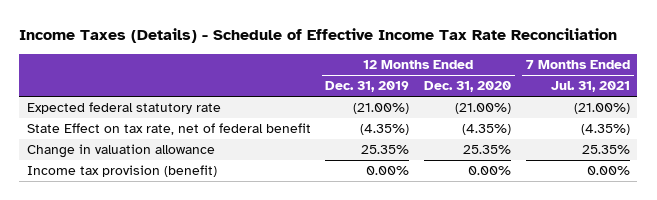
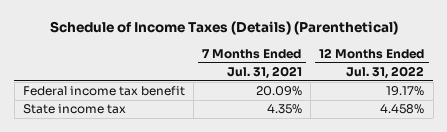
- Income Taxes (Details) - Schedule of Effective Income Tax Rate Reconciliation
+ Schedule of Income Taxes (Details) (Parenthetical)
- | 12 Months Ended Dec. 31, 2019 | 12 Months Ended Dec. 31, 2020 | 7 Months Ended Jul. 31, 2021
+ | 7 Months Ended Jul. 31, 2021 | 12 Months Ended Jul. 31, 2022
- Expected federal statutory rate | (21.00%) | (21.00%) | (21.00%)
- State Effect on tax rate, net of federal benefit | (4.35%) | (4.35%) | (4.35%)
- Change in valuation allowance | 25.35% | 25.35% | 25.35%
- Income tax provision (benefit) | 0.00% | 0.00% | 0.00%
+ Federal income tax benefit | 20.09% | 19.17%
+ State income tax | 4.35% | 4.458%

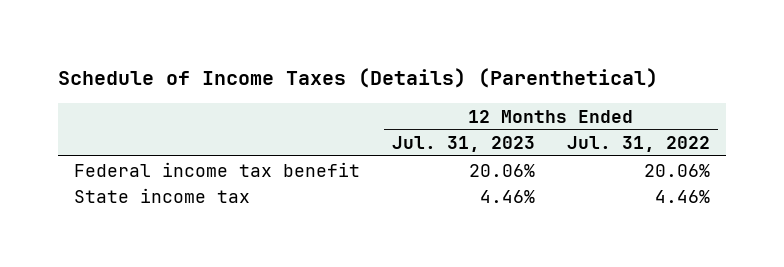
- | 7 Months Ended Jul. 31, 2021 | 12 Months Ended Jul. 31, 2022
+ | 12 Months Ended Jul. 31, 2023 | 12 Months Ended Jul. 31, 2022
- Federal income tax benefit | 20.09% | 19.17%
- State income tax | 4.35% | 4.458%
+ Federal income tax benefit | 20.06% | 20.06%
+ State income tax | 4.46% | 4.46%

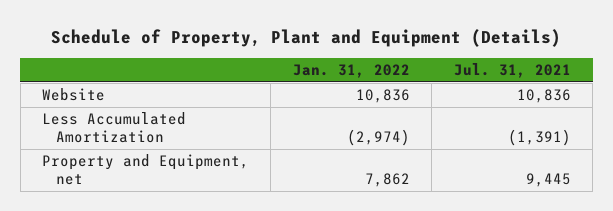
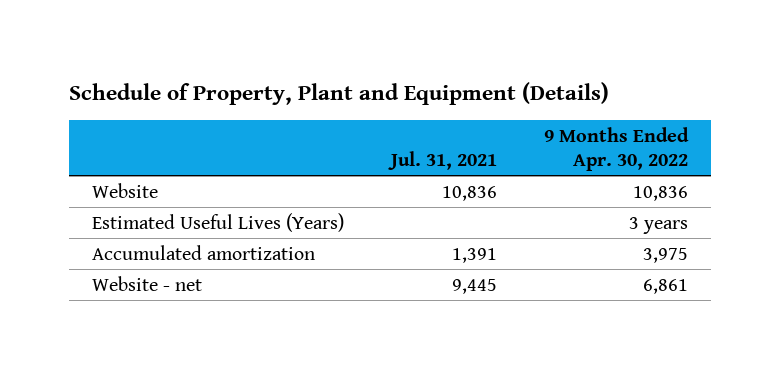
- | Jan. 31, 2022 | Jul. 31, 2021
+ | Jul. 31, 2021 | 9 Months Ended Apr. 30, 2022
- Less Accumulated Amortization | (2,974) | (1,391)
- Property and Equipment, net | 7,862 | 9,445
+ Estimated Useful Lives (Years) | | 3 years
+ Accumulated amortization | 1,391 | 3,975
+ Website - net | 9,445 | 6,861

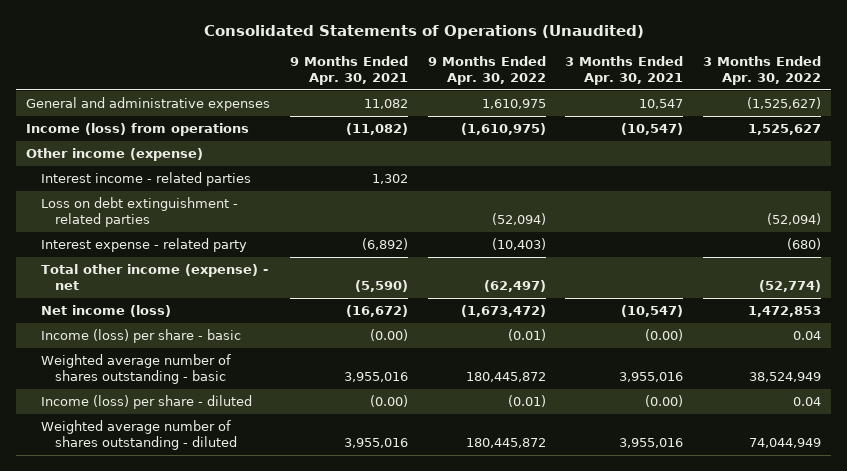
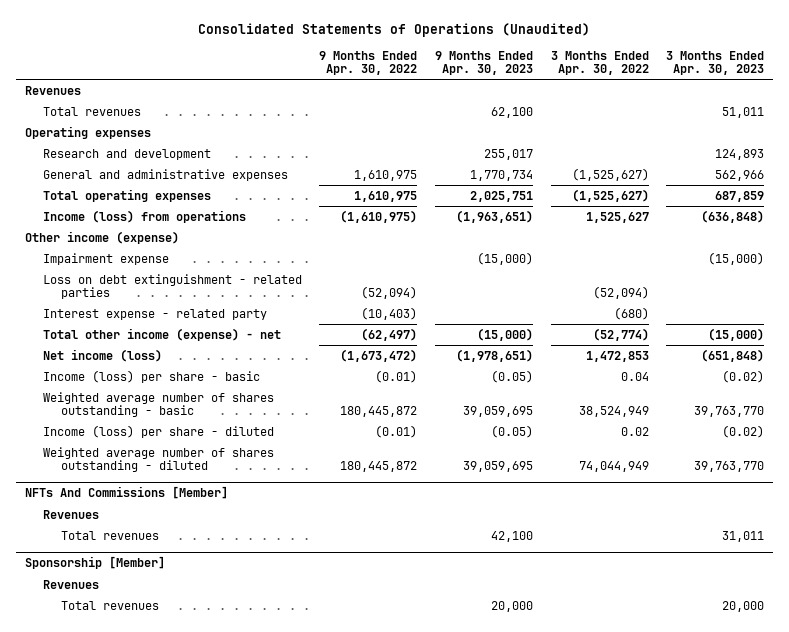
- | 9 Months Ended Apr. 30, 2021 | 9 Months Ended Apr. 30, 2022 | 3 Months Ended Apr. 30, 2021 | 3 Months Ended Apr. 30, 2022
+ | 9 Months Ended Apr. 30, 2022 | 9 Months Ended Apr. 30, 2023 | 3 Months Ended Apr. 30, 2022 | 3 Months Ended Apr. 30, 2023
+ Revenues
+ Total revenues | | 62,100 | | 51,011
+ Operating expenses
+ Research and development | | 255,017 | | 124,893
+ Total operating expenses | 1,610,975 | 2,025,751 | (1,525,627) | 687,859
- Interest income - related parties | 1,302 | | |
+ Impairment expense | | (15,000) | | (15,000)
- Income (loss) per share - diluted | (0.00) | (0.01) | (0.00) | 0.04
+ Income (loss) per share - diluted | (0.01) | (0.05) | 0.02 | (0.02)
+ NFTs And Commissions [Member]
+ Revenues
+ Total revenues | | 42,100 | | 31,011
+ Sponsorship [Member]
+ Revenues
+ Total revenues | | 20,000 | | 20,000

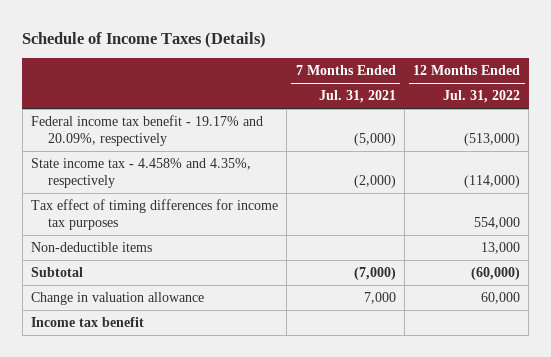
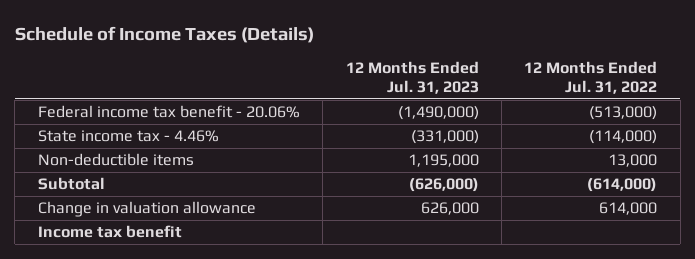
- | 7 Months Ended Jul. 31, 2021 | 12 Months Ended Jul. 31, 2022
+ | 12 Months Ended Jul. 31, 2023 | 12 Months Ended Jul. 31, 2022
- Federal income tax benefit - 19.17% and 20.09%, respectively | (5,000) | (513,000)
- State income tax - 4.458% and 4.35%, respectively | (2,000) | (114,000)
- Tax effect of timing differences for income tax purposes | | 554,000
+ Federal income tax benefit - 20.06% | (1,490,000) | (513,000)
+ State income tax - 4.46% | (331,000) | (114,000)
- Subtotal | (7,000) | (60,000)
- Change in valuation allowance | 7,000 | 60,000
+ Subtotal | (626,000) | (614,000)
+ Change in valuation allowance | 626,000 | 614,000

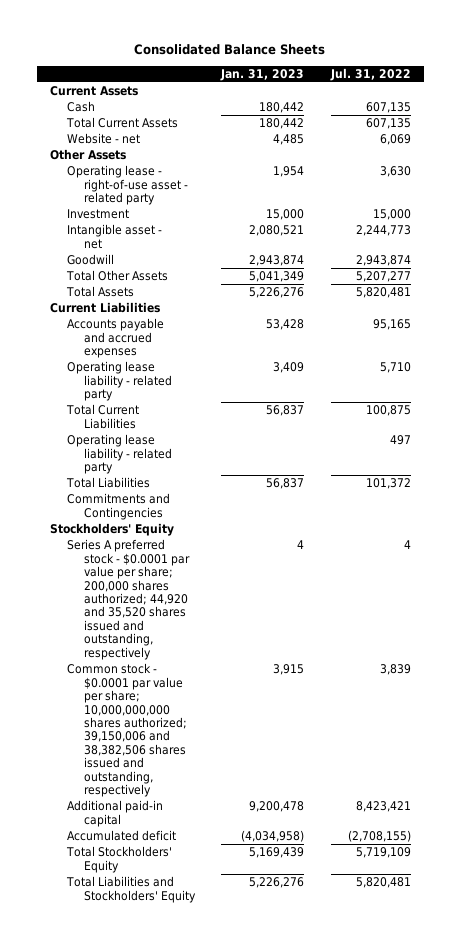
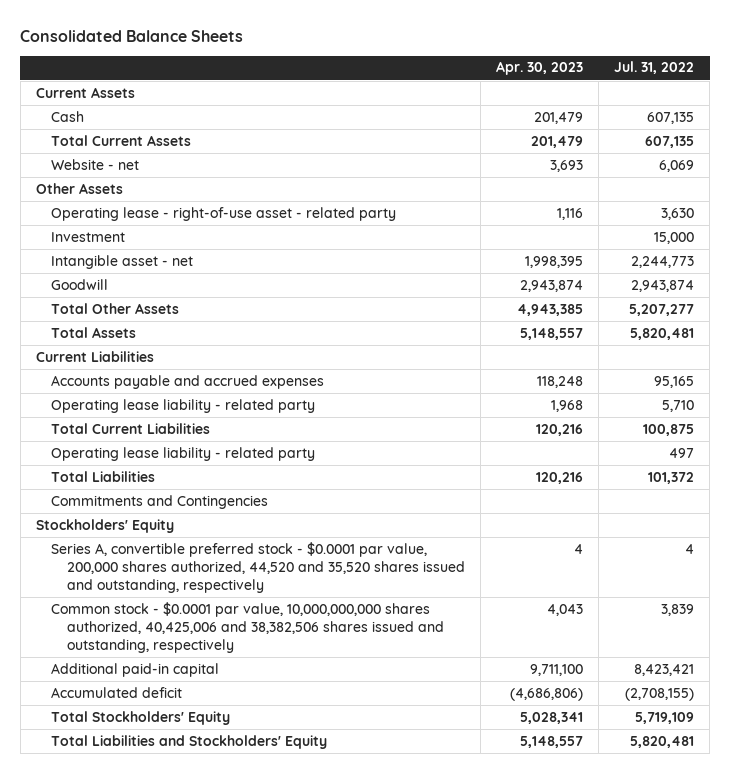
- | Jan. 31, 2023 | Jul. 31, 2022
+ | Apr. 30, 2023 | Jul. 31, 2022
- Series A preferred stock - $0.0001 par value per share; 200,000 shares authorized; 44,920 and 35,520 shares issued and outstanding, respectively | 4 | 4
- Common stock - $0.0001 par value per share; 10,000,000,000 shares authorized; 39,150,006 and 38,382,506 shares issued and outstanding, respectively | 3,915 | 3,839
+ Series A, convertible preferred stock - $0.0001 par value, 200,000 shares authorized, 44,520 and 35,520 shares issued and outstanding, respectively | 4 | 4
+ Common stock - $0.0001 par value, 10,000,000,000 shares authorized, 40,425,006 and 38,382,506 shares issued and outstanding, respectively | 4,043 | 3,839

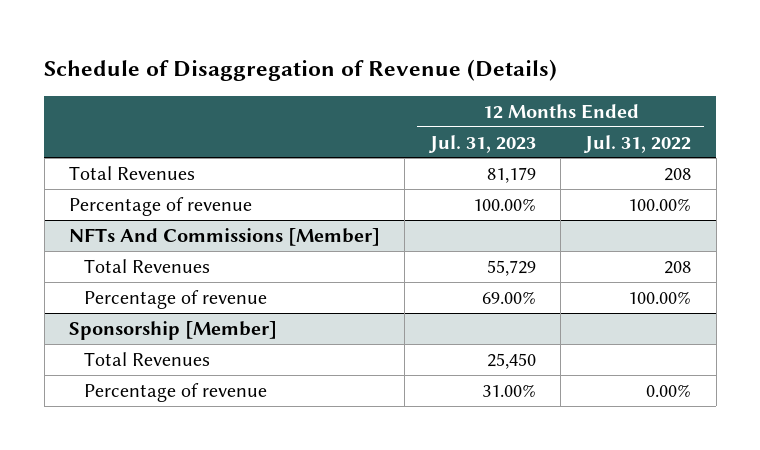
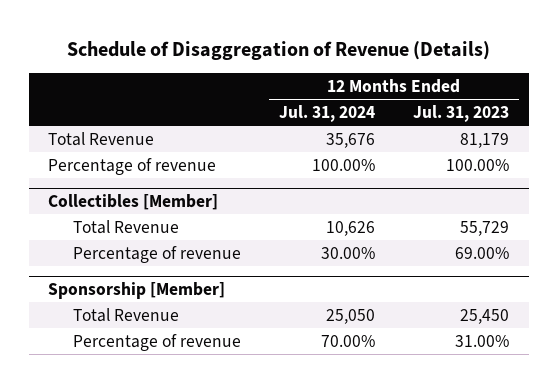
- | 12 Months Ended Jul. 31, 2023 | 12 Months Ended Jul. 31, 2022
+ | 12 Months Ended Jul. 31, 2024 | 12 Months Ended Jul. 31, 2023
- Total Revenues | 81,179 | 208
+ Total Revenue | 35,676 | 81,179
- NFTs And Commissions [Member]
- Total Revenues | 55,729 | 208
+ Collectibles [Member]
+ Total Revenue | 10,626 | 55,729
@ Sponsorship [Member]
- Total Revenues | 25,450 |
+ Total Revenue | 25,050 | 25,450

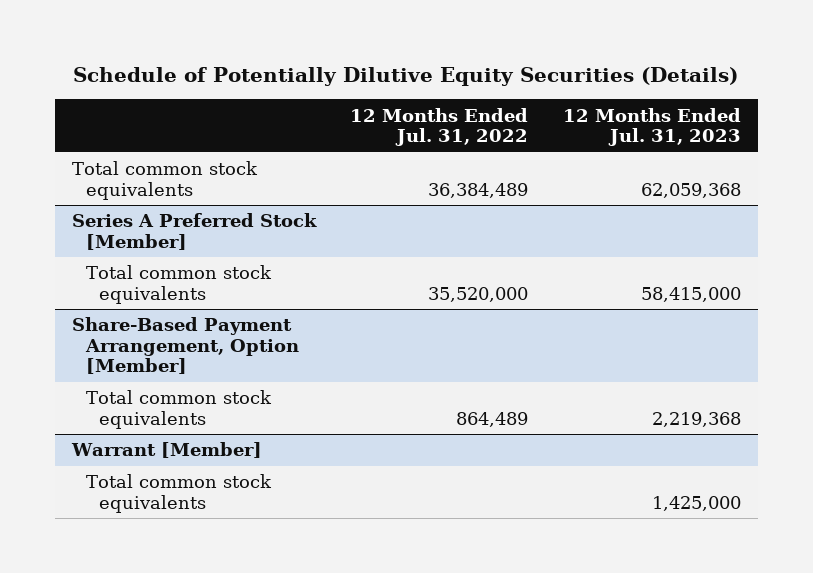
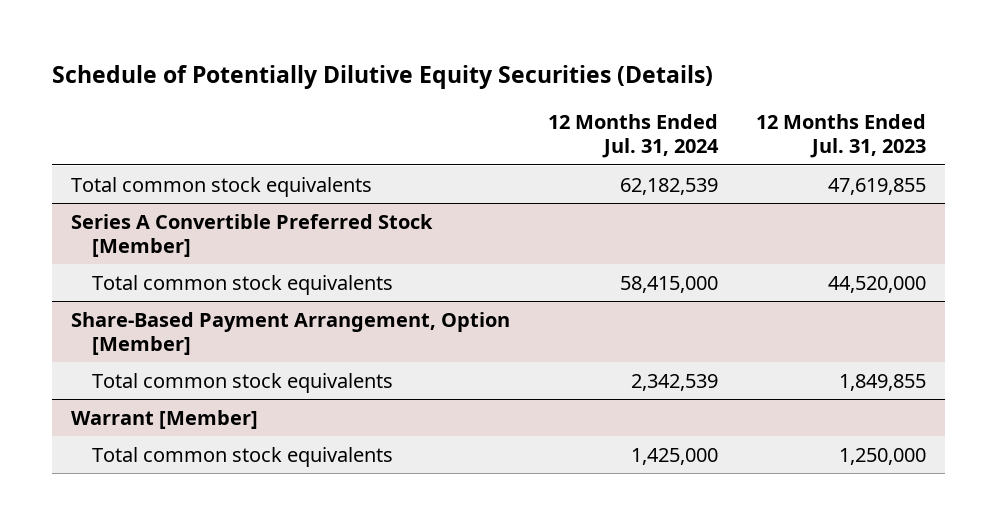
- | 12 Months Ended Jul. 31, 2022 | 12 Months Ended Jul. 31, 2023
+ | 12 Months Ended Jul. 31, 2024 | 12 Months Ended Jul. 31, 2023
- Total common stock equivalents | 36,384,489 | 62,059,368
- Series A Preferred Stock [Member]
- Total common stock equivalents | 35,520,000 | 58,415,000
+ Total common stock equivalents | 62,182,539 | 47,619,855
+ Series A Convertible Preferred Stock [Member]
+ Total common stock equivalents | 58,415,000 | 44,520,000
@ Share-Based Payment Arrangement, Option [Member]
- Total common stock equivalents | 864,489 | 2,219,368
+ Total common stock equivalents | 2,342,539 | 1,849,855
@ Warrant [Member]
- Total common stock equivalents | | 1,425,000
+ Total common stock equivalents | 1,425,000 | 1,250,000

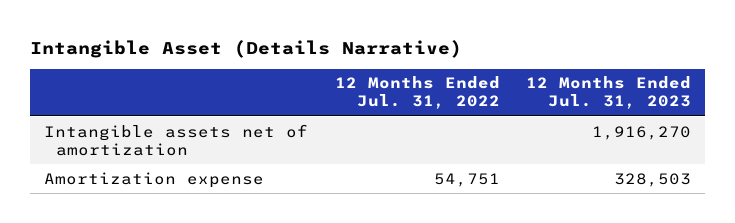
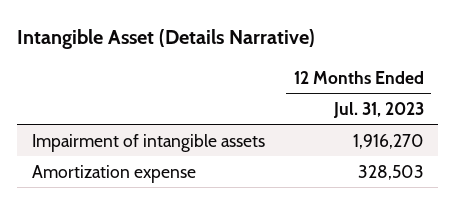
- | 12 Months Ended Jul. 31, 2022 | 12 Months Ended Jul. 31, 2023
+ | 12 Months Ended Jul. 31, 2023
- Intangible assets net of amortization | | 1,916,270
+ Impairment of intangible assets | 1,916,270

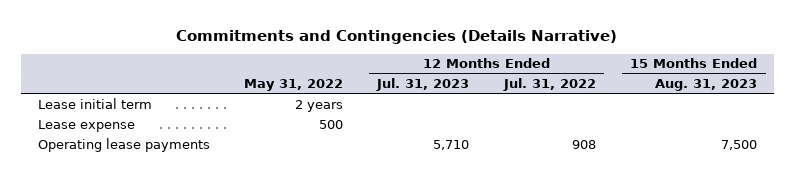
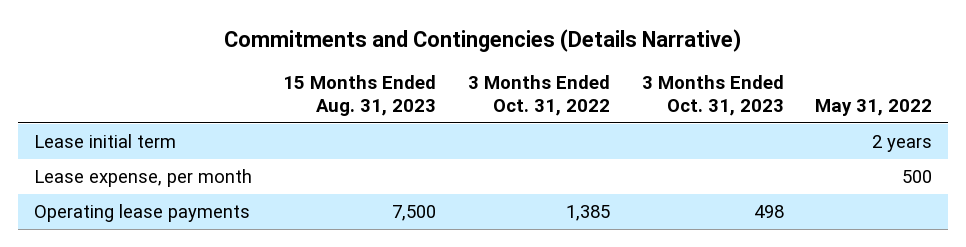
- | May 31, 2022 | 12 Months Ended Jul. 31, 2023 | 12 Months Ended Jul. 31, 2022 | 15 Months Ended Aug. 31, 2023
+ | 15 Months Ended Aug. 31, 2023 | 3 Months Ended Oct. 31, 2022 | 3 Months Ended Oct. 31, 2023 | May 31, 2022
- Lease expense | 500 | | |
+ Lease expense, per month | | | | 500

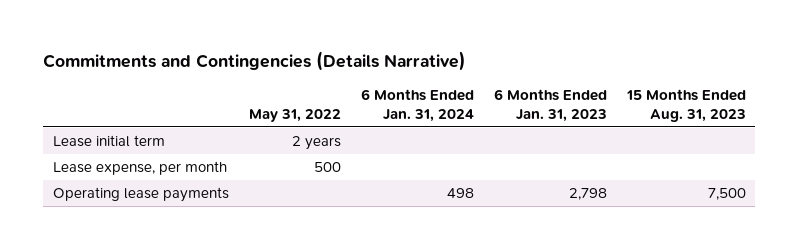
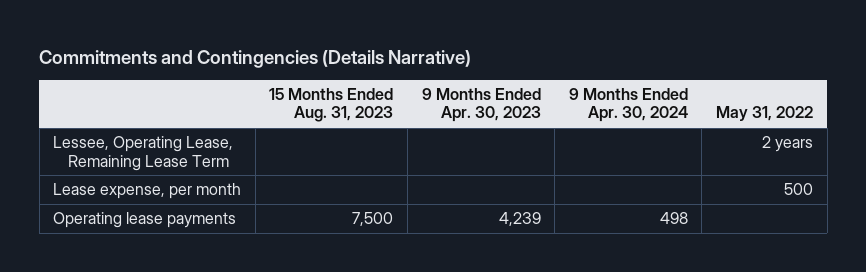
- | May 31, 2022 | 6 Months Ended Jan. 31, 2024 | 6 Months Ended Jan. 31, 2023 | 15 Months Ended Aug. 31, 2023
+ | 15 Months Ended Aug. 31, 2023 | 9 Months Ended Apr. 30, 2023 | 9 Months Ended Apr. 30, 2024 | May 31, 2022
- Lease initial term | 2 years | | |
+ Lessee, Operating Lease, Remaining Lease Term | | | | 2 years

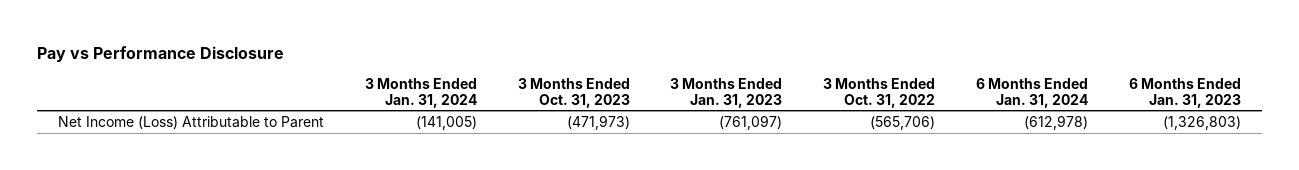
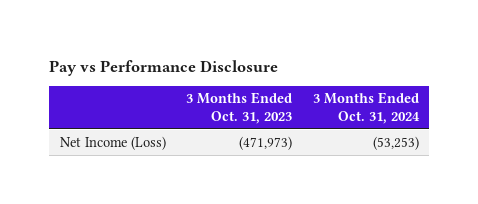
- | 3 Months Ended Jan. 31, 2024 | 3 Months Ended Oct. 31, 2023 | 3 Months Ended Jan. 31, 2023 | 3 Months Ended Oct. 31, 2022 | 6 Months Ended Jan. 31, 2024 | 6 Months Ended Jan. 31, 2023
+ | 3 Months Ended Oct. 31, 2023 | 3 Months Ended Oct. 31, 2024
- Net Income (Loss) Attributable to Parent | (141,005) | (471,973) | (761,097) | (565,706) | (612,978) | (1,326,803)
+ Net Income (Loss) | (471,973) | (53,253)

